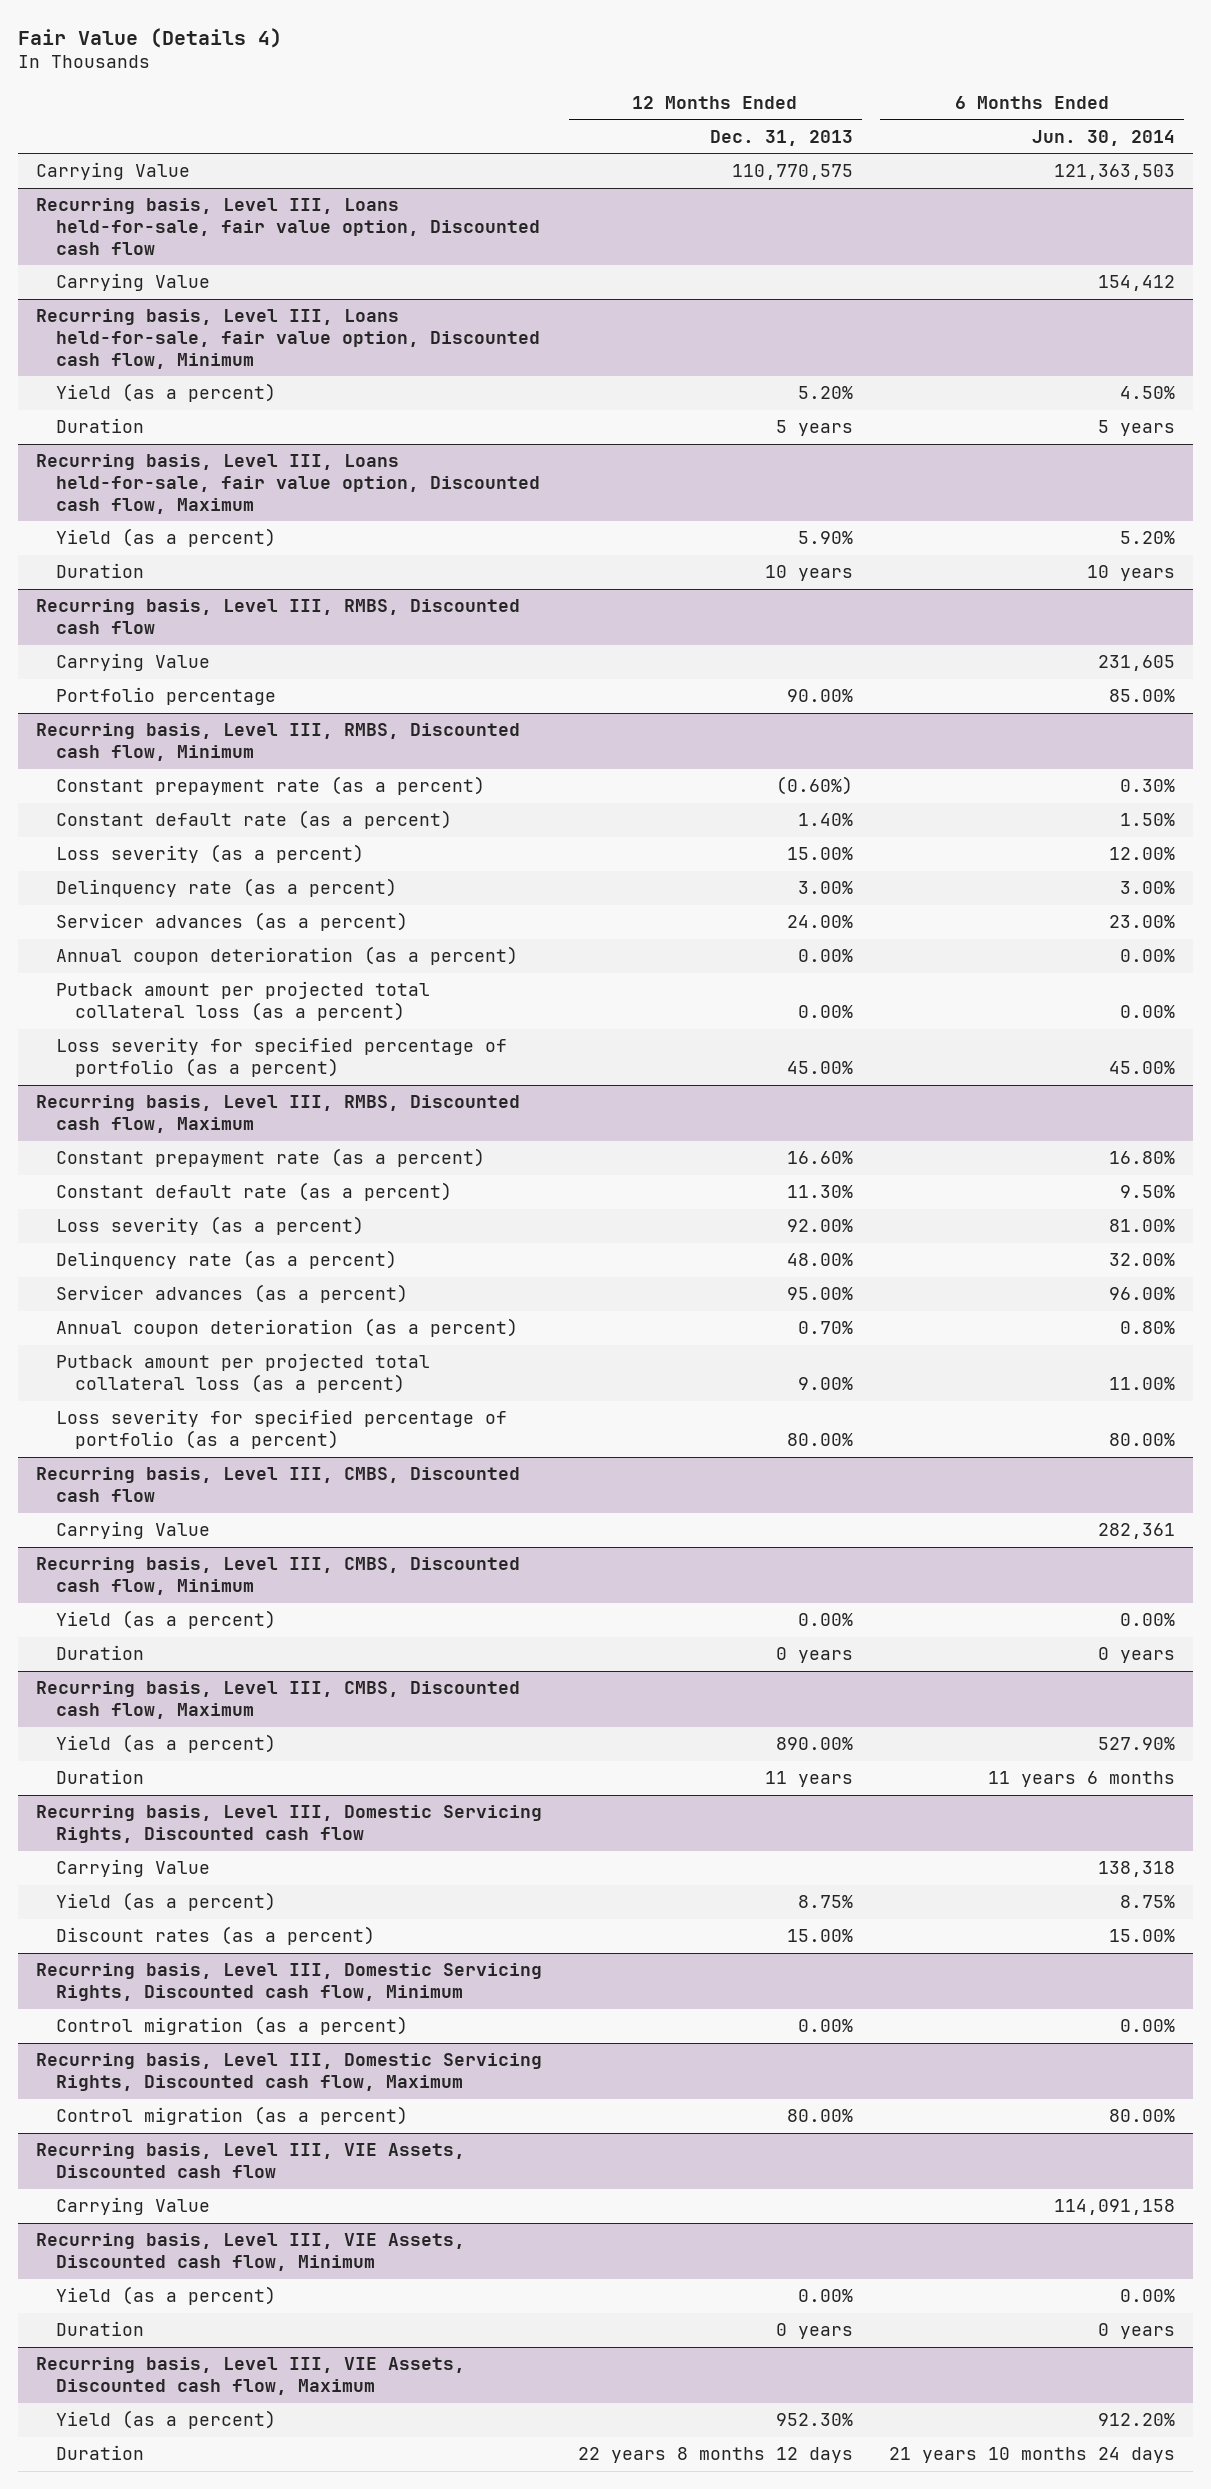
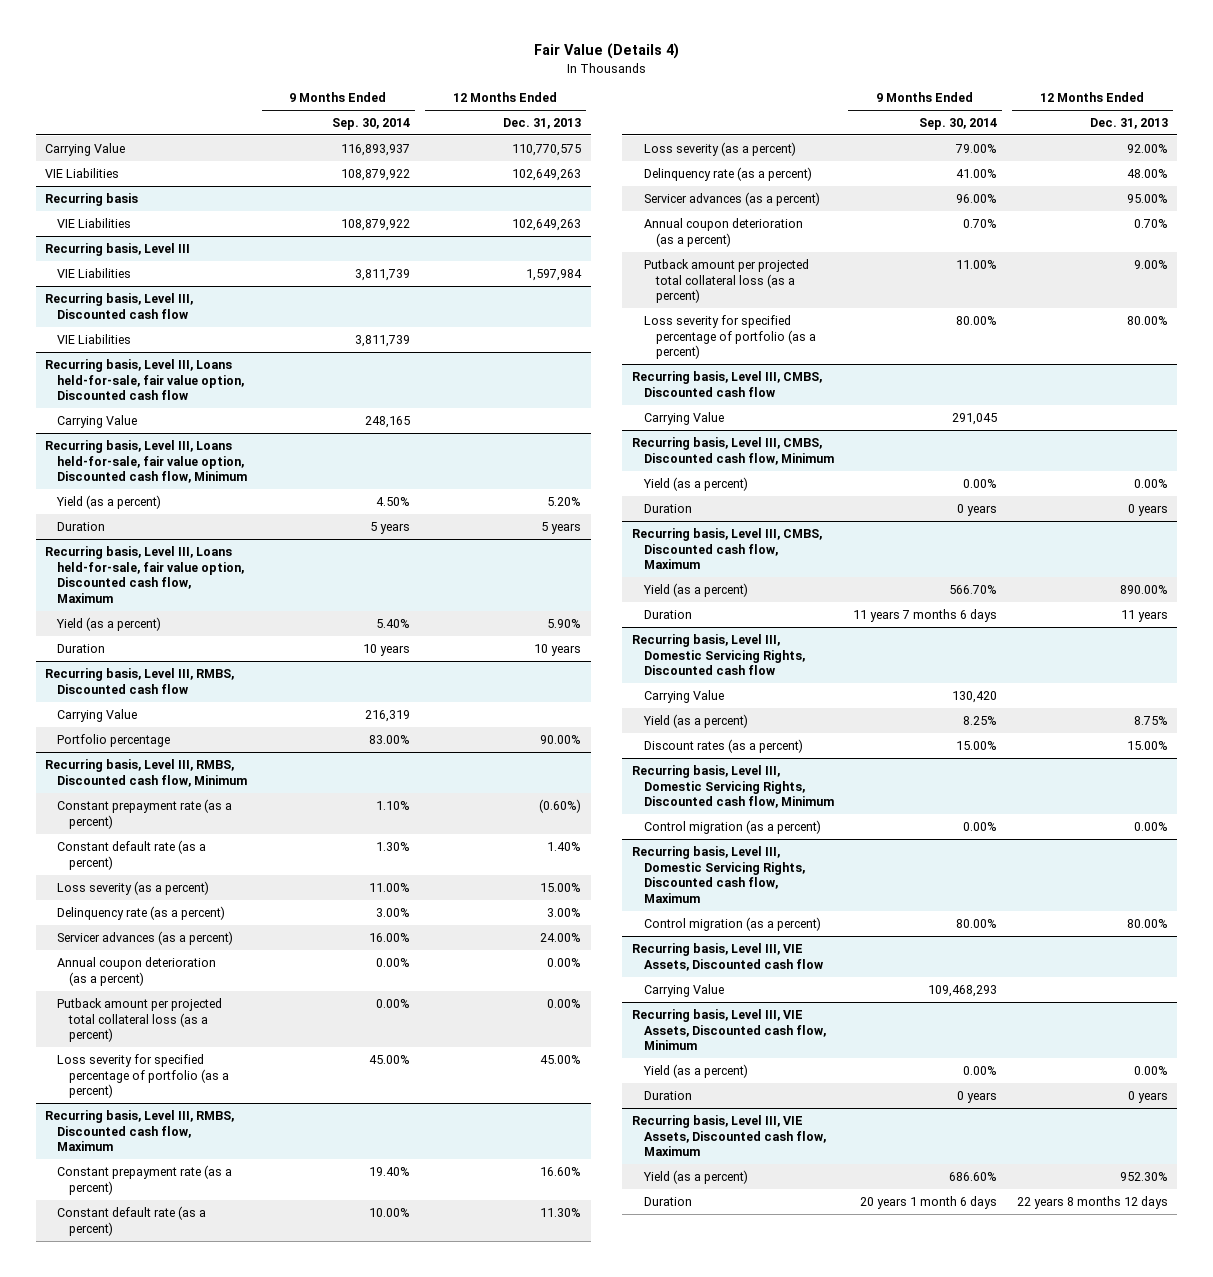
- | 12 Months Ended Dec. 31, 2013 | 6 Months Ended Jun. 30, 2014
+ | 9 Months Ended Sep. 30, 2014 | 12 Months Ended Dec. 31, 2013
+ VIE Liabilities | 108,879,922 | 102,649,263
+ Recurring basis
+ VIE Liabilities | 108,879,922 | 102,649,263
+ Recurring basis, Level III
+ VIE Liabilities | 3,811,739 | 1,597,984
+ Recurring basis, Level III, Discounted cash flow
+ VIE Liabilities | 3,811,739 |

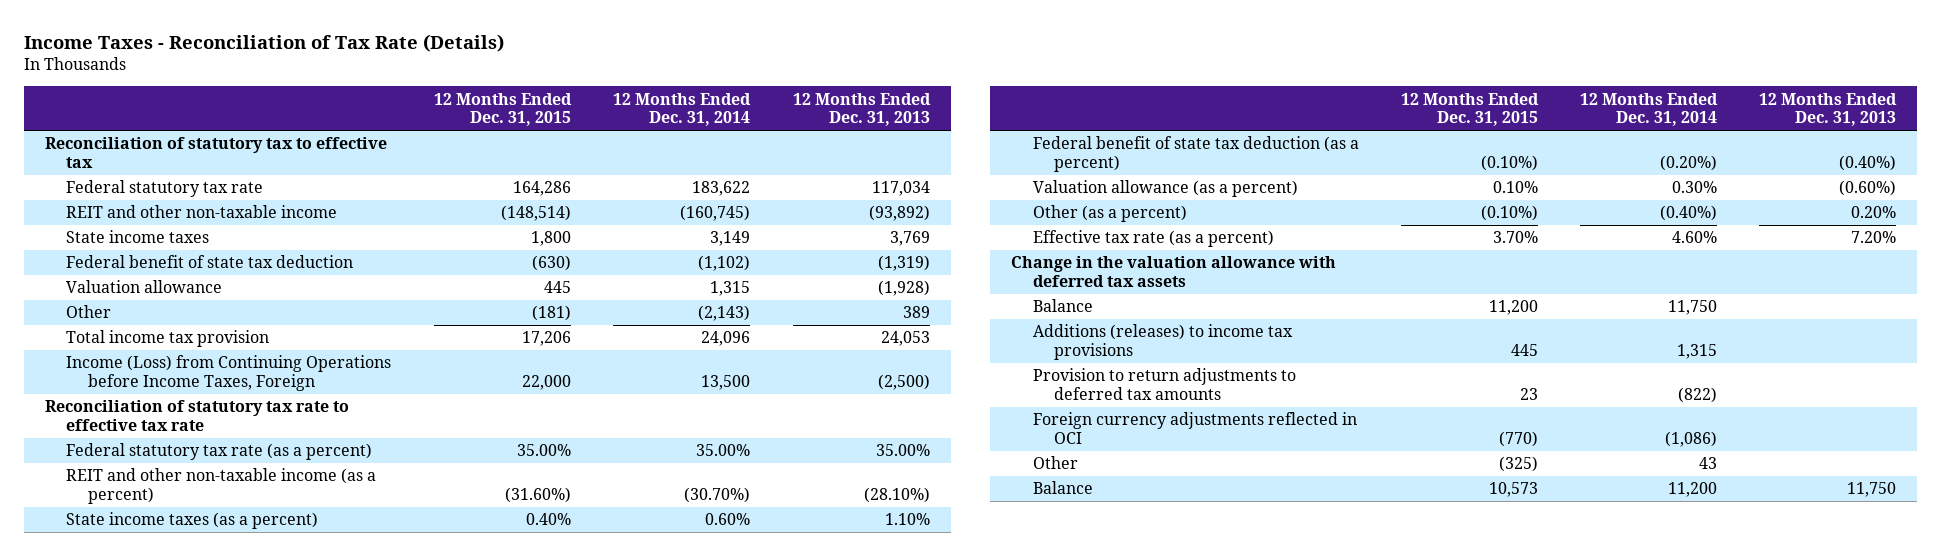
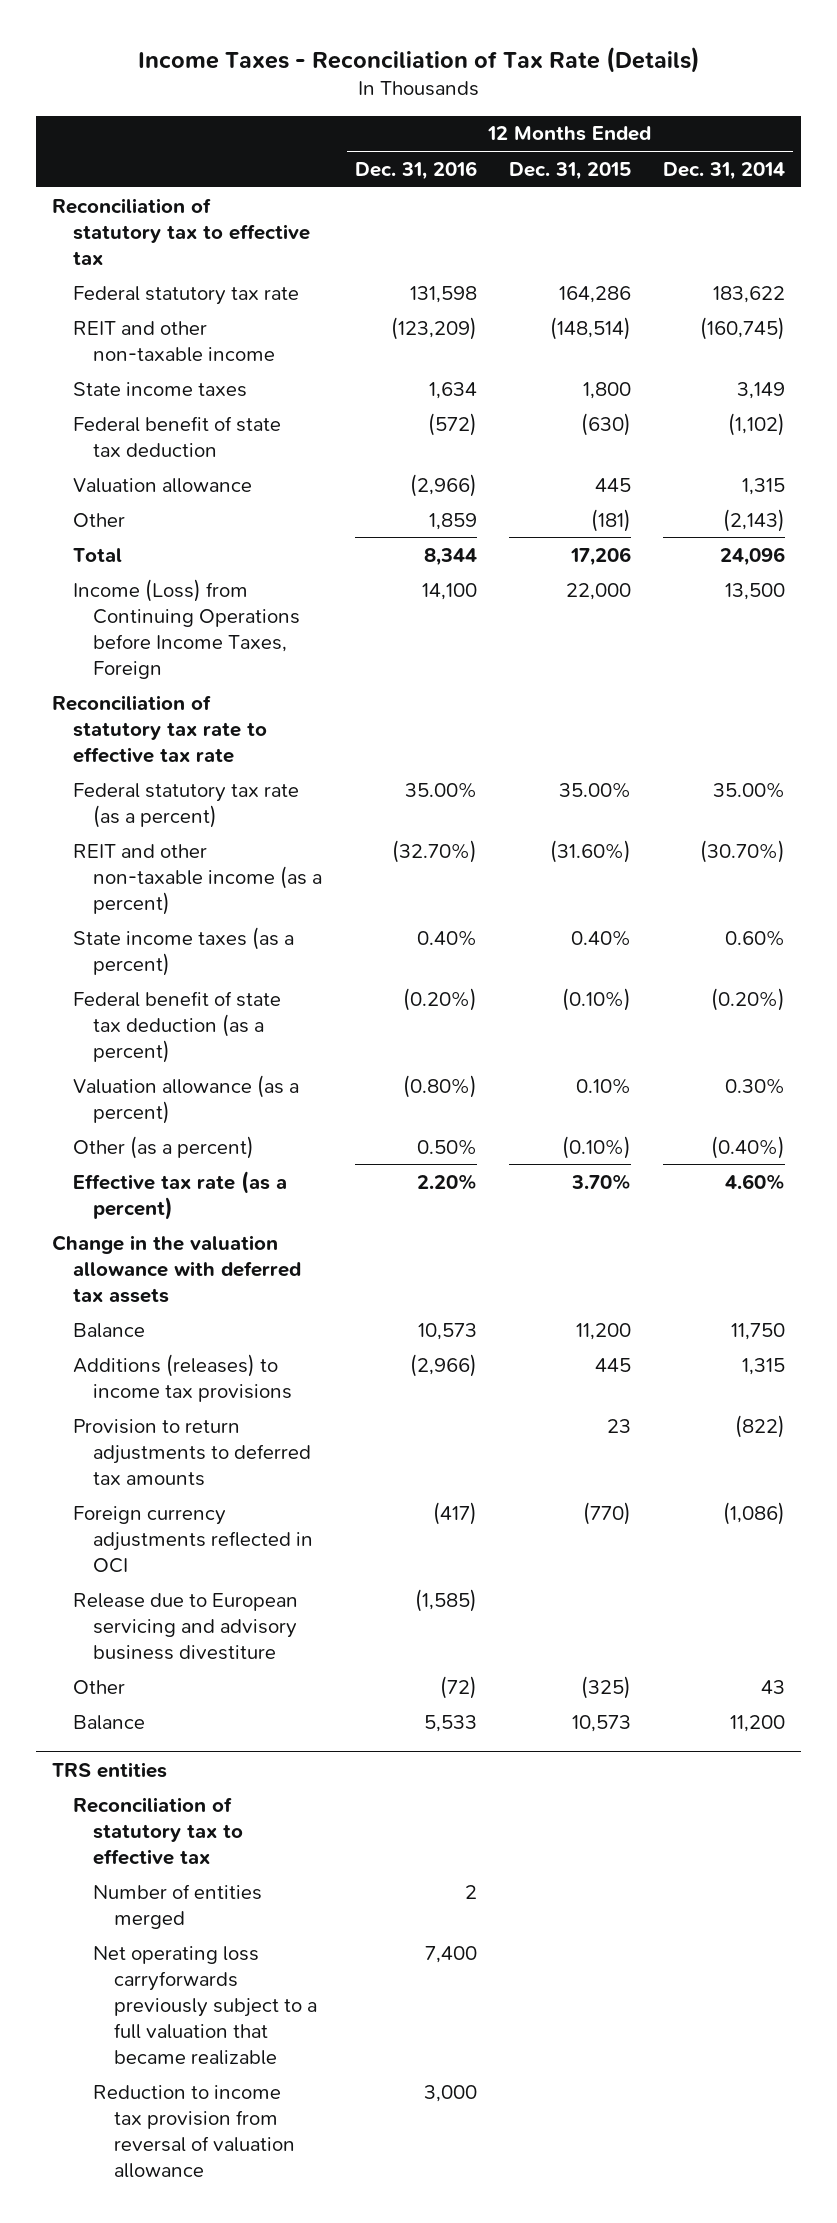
- | 12 Months Ended Dec. 31, 2015 | 12 Months Ended Dec. 31, 2014 | 12 Months Ended Dec. 31, 2013
+ | 12 Months Ended Dec. 31, 2016 | 12 Months Ended Dec. 31, 2015 | 12 Months Ended Dec. 31, 2014
- Total income tax provision | 17,206 | 24,096 | 24,053
+ Total | 8,344 | 17,206 | 24,096
+ Release due to European servicing and advisory business divestiture | (1,585) | |
+ TRS entities
+ Reconciliation of statutory tax to effective tax
+ Number of entities merged | 2 | |
+ Net operating loss carryforwards previously subject to a full valuation that became realizable | 7,400 | |
+ Reduction to income tax provision from reversal of valuation allowance | 3,000 | |

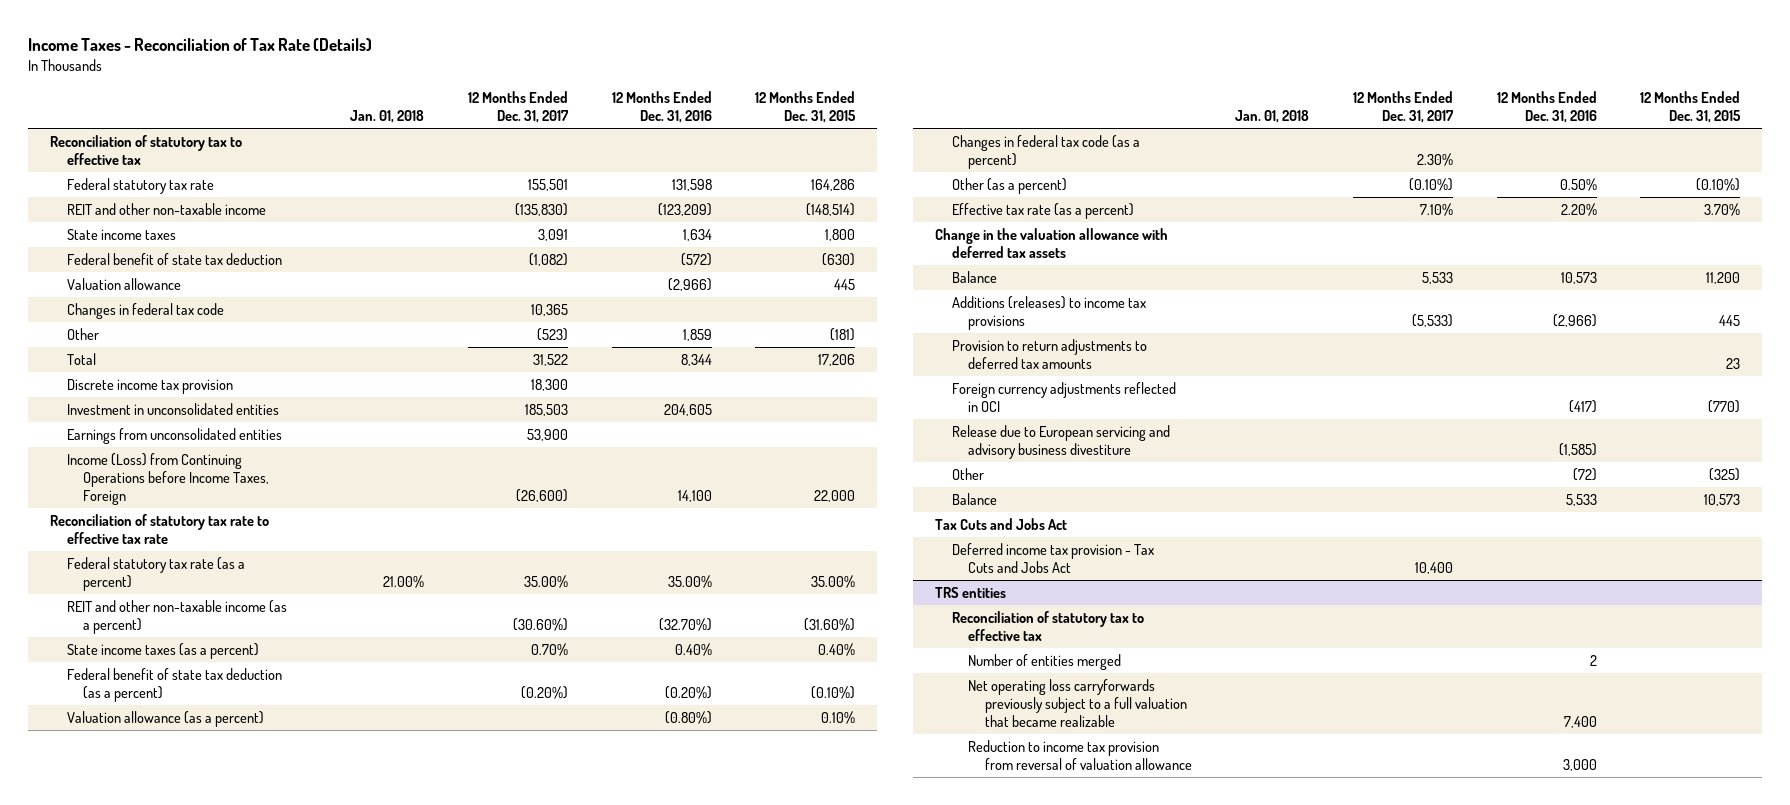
- | 12 Months Ended Dec. 31, 2016 | 12 Months Ended Dec. 31, 2015 | 12 Months Ended Dec. 31, 2014
+ | Jan. 01, 2018 | 12 Months Ended Dec. 31, 2017 | 12 Months Ended Dec. 31, 2016 | 12 Months Ended Dec. 31, 2015
+ Changes in federal tax code | | 10,365 | |
+ Discrete income tax provision | | 18,300 | |
+ Investment in unconsolidated entities | | 185,503 | 204,605 |
+ Earnings from unconsolidated entities | | 53,900 | |
+ Changes in federal tax code (as a percent) | | 2.30% | |
+ Tax Cuts and Jobs Act
+ Deferred income tax provision - Tax Cuts and Jobs Act | | 10,400 | |

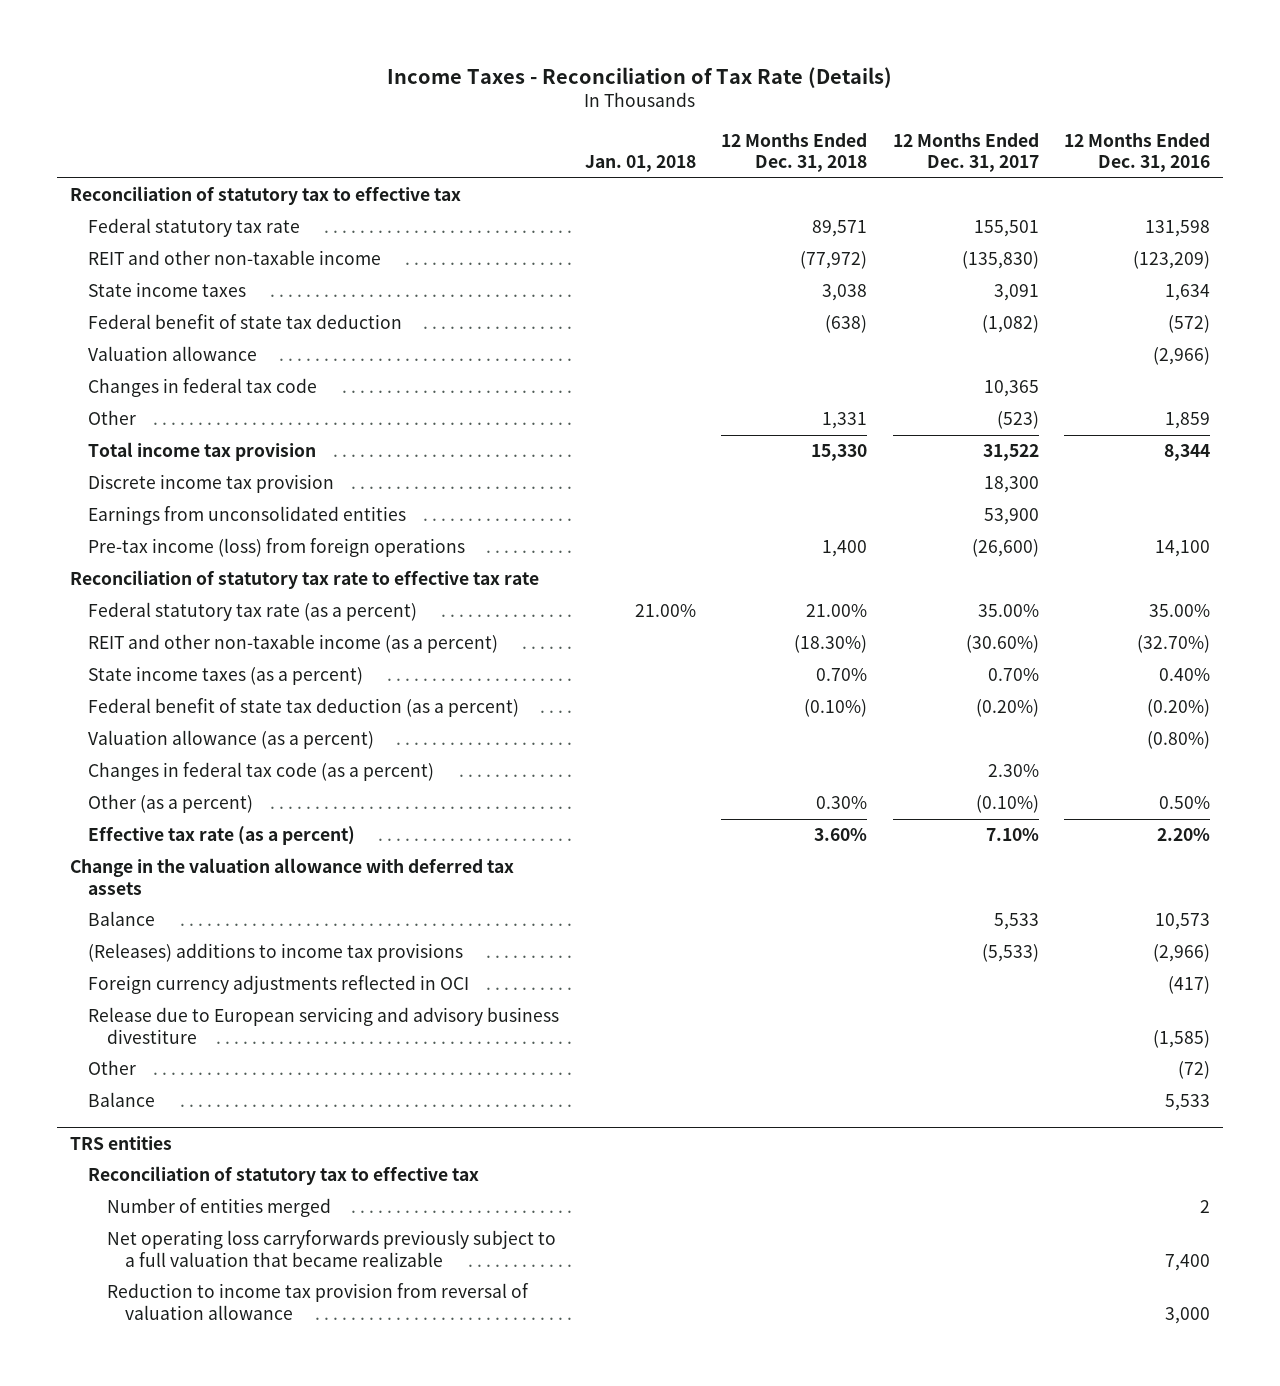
- | Jan. 01, 2018 | 12 Months Ended Dec. 31, 2017 | 12 Months Ended Dec. 31, 2016 | 12 Months Ended Dec. 31, 2015
+ | Jan. 01, 2018 | 12 Months Ended Dec. 31, 2018 | 12 Months Ended Dec. 31, 2017 | 12 Months Ended Dec. 31, 2016
- Total | | 31,522 | 8,344 | 17,206
+ Total income tax provision | | 15,330 | 31,522 | 8,344
- Investment in unconsolidated entities | | 185,503 | 204,605 |
- Income (Loss) from Continuing Operations before Income Taxes, Foreign | | (26,600) | 14,100 | 22,000
+ Pre-tax income (loss) from foreign operations | | 1,400 | (26,600) | 14,100
- Additions (releases) to income tax provisions | | (5,533) | (2,966) | 445
- Provision to return adjustments to deferred tax amounts | | | | 23
+ (Releases) additions to income tax provisions | | | (5,533) | (2,966)
- Tax Cuts and Jobs Act
- Deferred income tax provision - Tax Cuts and Jobs Act | | 10,400 | |

